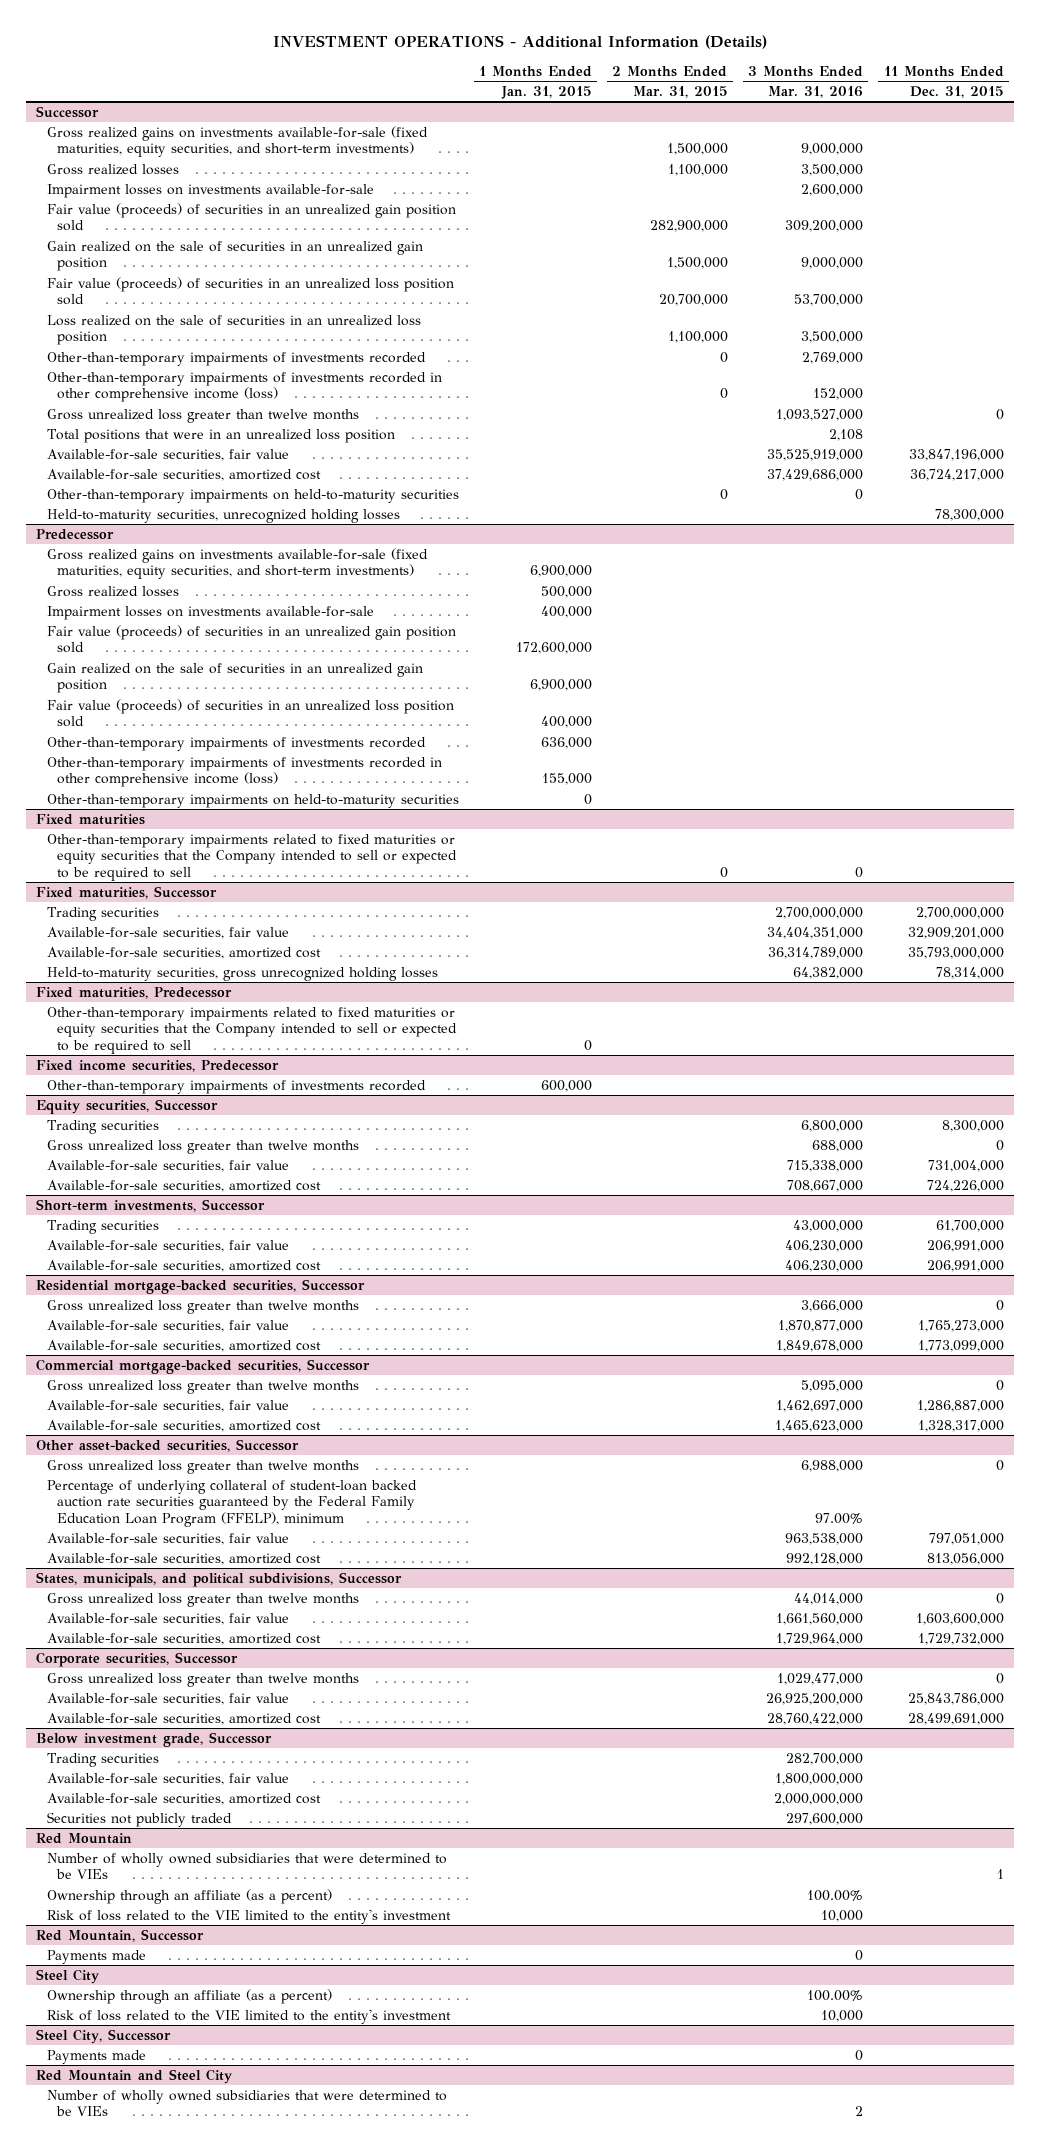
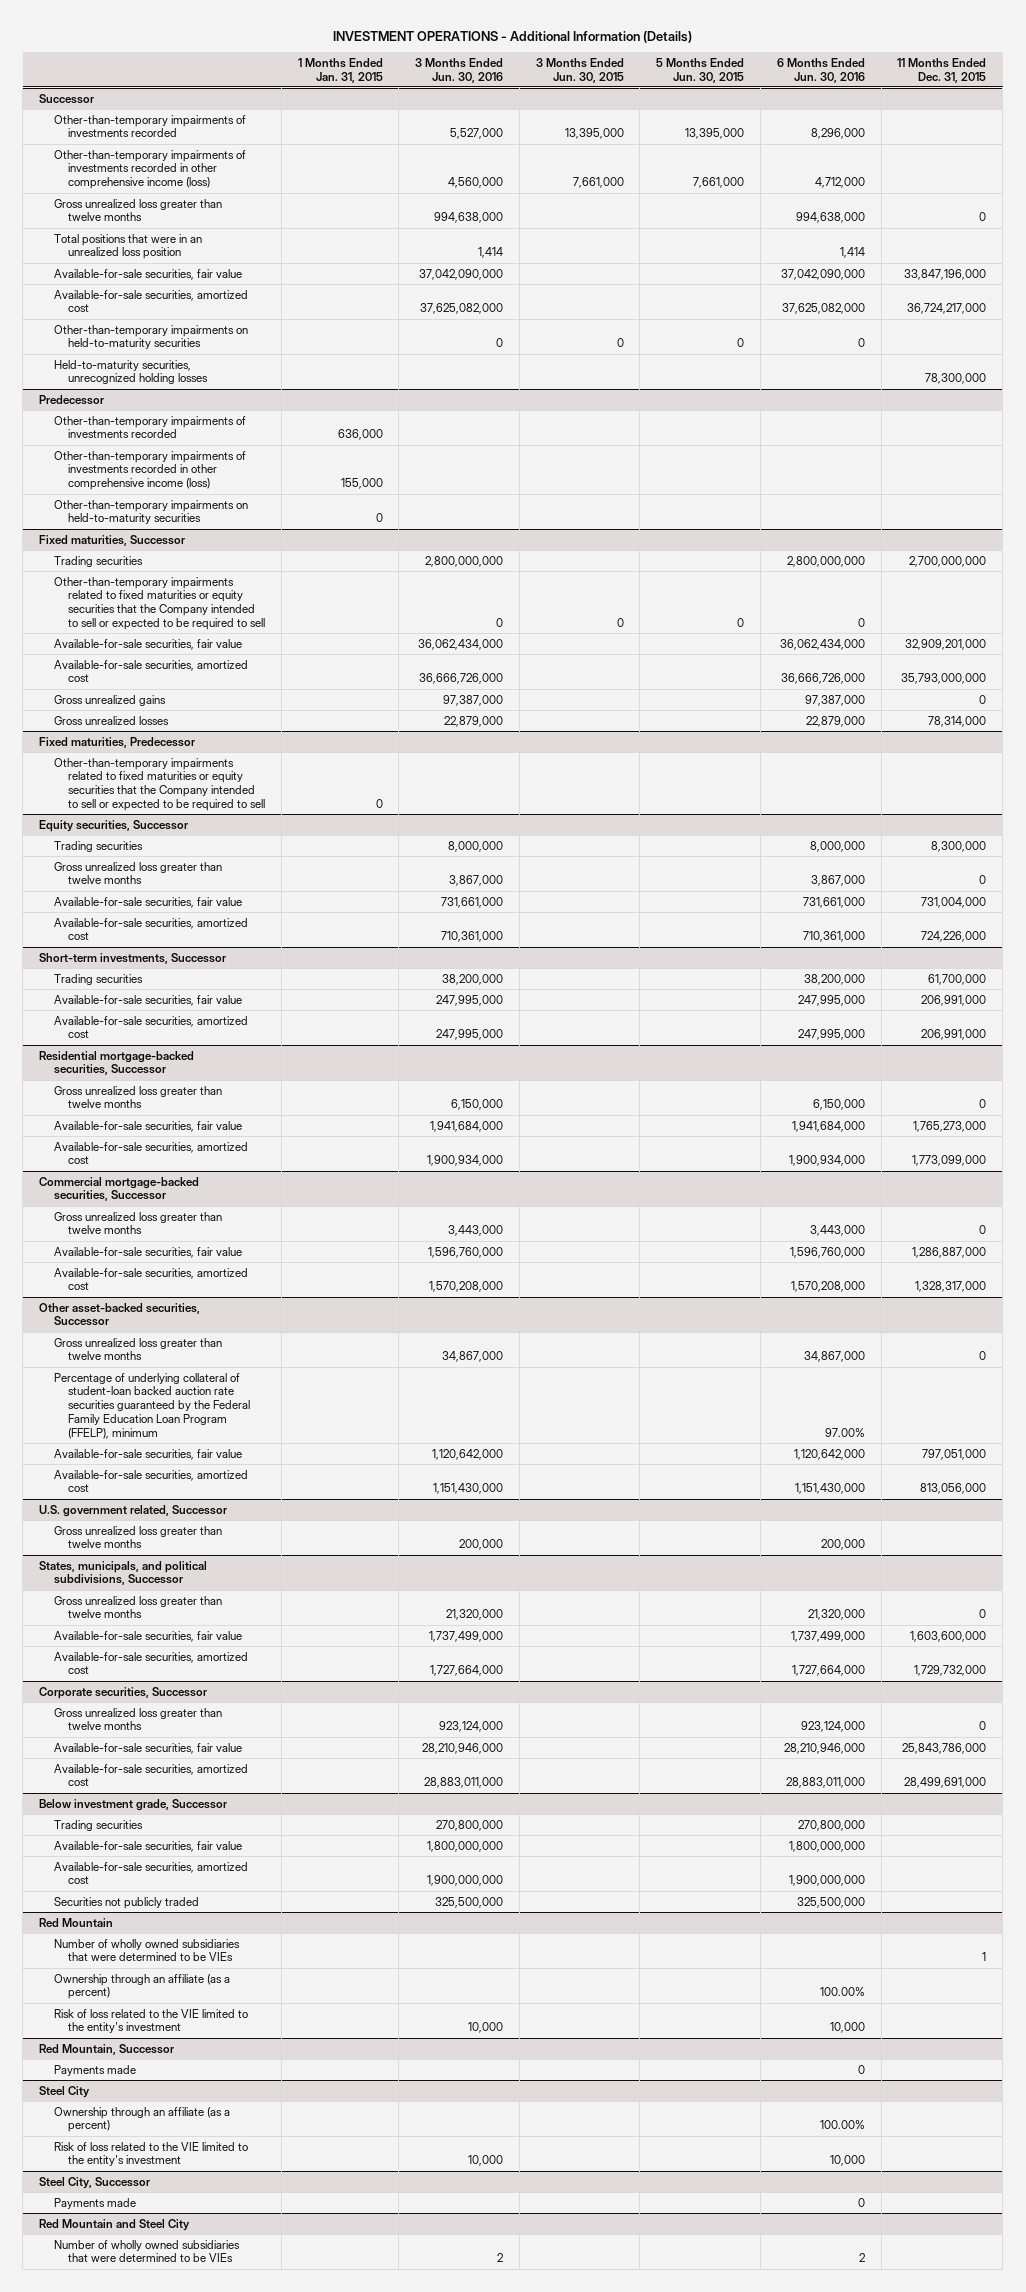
- | 1 Months Ended Jan. 31, 2015 | 2 Months Ended Mar. 31, 2015 | 3 Months Ended Mar. 31, 2016 | 11 Months Ended Dec. 31, 2015
+ | 1 Months Ended Jan. 31, 2015 | 3 Months Ended Jun. 30, 2016 | 3 Months Ended Jun. 30, 2015 | 5 Months Ended Jun. 30, 2015 | 6 Months Ended Jun. 30, 2016 | 11 Months Ended Dec. 31, 2015
@ Successor
- Gross realized gains on investments available-for-sale (fixed maturities, equity securities, and short-term investments) | | 1,500,000 | 9,000,000 |
- Gross realized losses | | 1,100,000 | 3,500,000 |
- Impairment losses on investments available-for-sale | | | 2,600,000 |
- Fair value (proceeds) of securities in an unrealized gain position sold | | 282,900,000 | 309,200,000 |
- Gain realized on the sale of securities in an unrealized gain position | | 1,500,000 | 9,000,000 |
- Fair value (proceeds) of securities in an unrealized loss position sold | | 20,700,000 | 53,700,000 |
- Loss realized on the sale of securities in an unrealized loss position | | 1,100,000 | 3,500,000 |
@ Predecessor
- Gross realized gains on investments available-for-sale (fixed maturities, equity securities, and short-term investments) | 6,900,000 | | |
- Gross realized losses | 500,000 | | |
- Impairment losses on investments available-for-sale | 400,000 | | |
- Fair value (proceeds) of securities in an unrealized gain position sold | 172,600,000 | | |
- Gain realized on the sale of securities in an unrealized gain position | 6,900,000 | | |
- Fair value (proceeds) of securities in an unrealized loss position sold | 400,000 | | |
- Fixed maturities
- Other-than-temporary impairments related to fixed maturities or equity securities that the Company intended to sell or expected to be required to sell | | 0 | 0 |
@ Fixed maturities, Successor
+ Other-than-temporary impairments related to fixed maturities or equity securities that the Company intended to sell or expected to be required to sell | | 0 | 0 | 0 | 0 |
- Held-to-maturity securities, gross unrecognized holding losses | | | 64,382,000 | 78,314,000
+ Gross unrealized gains | | 97,387,000 | | | 97,387,000 | 0
+ Gross unrealized losses | | 22,879,000 | | | 22,879,000 | 78,314,000
- Fixed income securities, Predecessor
- Other-than-temporary impairments of investments recorded | 600,000 | | |
+ U.S. government related, Successor
+ Gross unrealized loss greater than twelve months | | 200,000 | | | 200,000 |

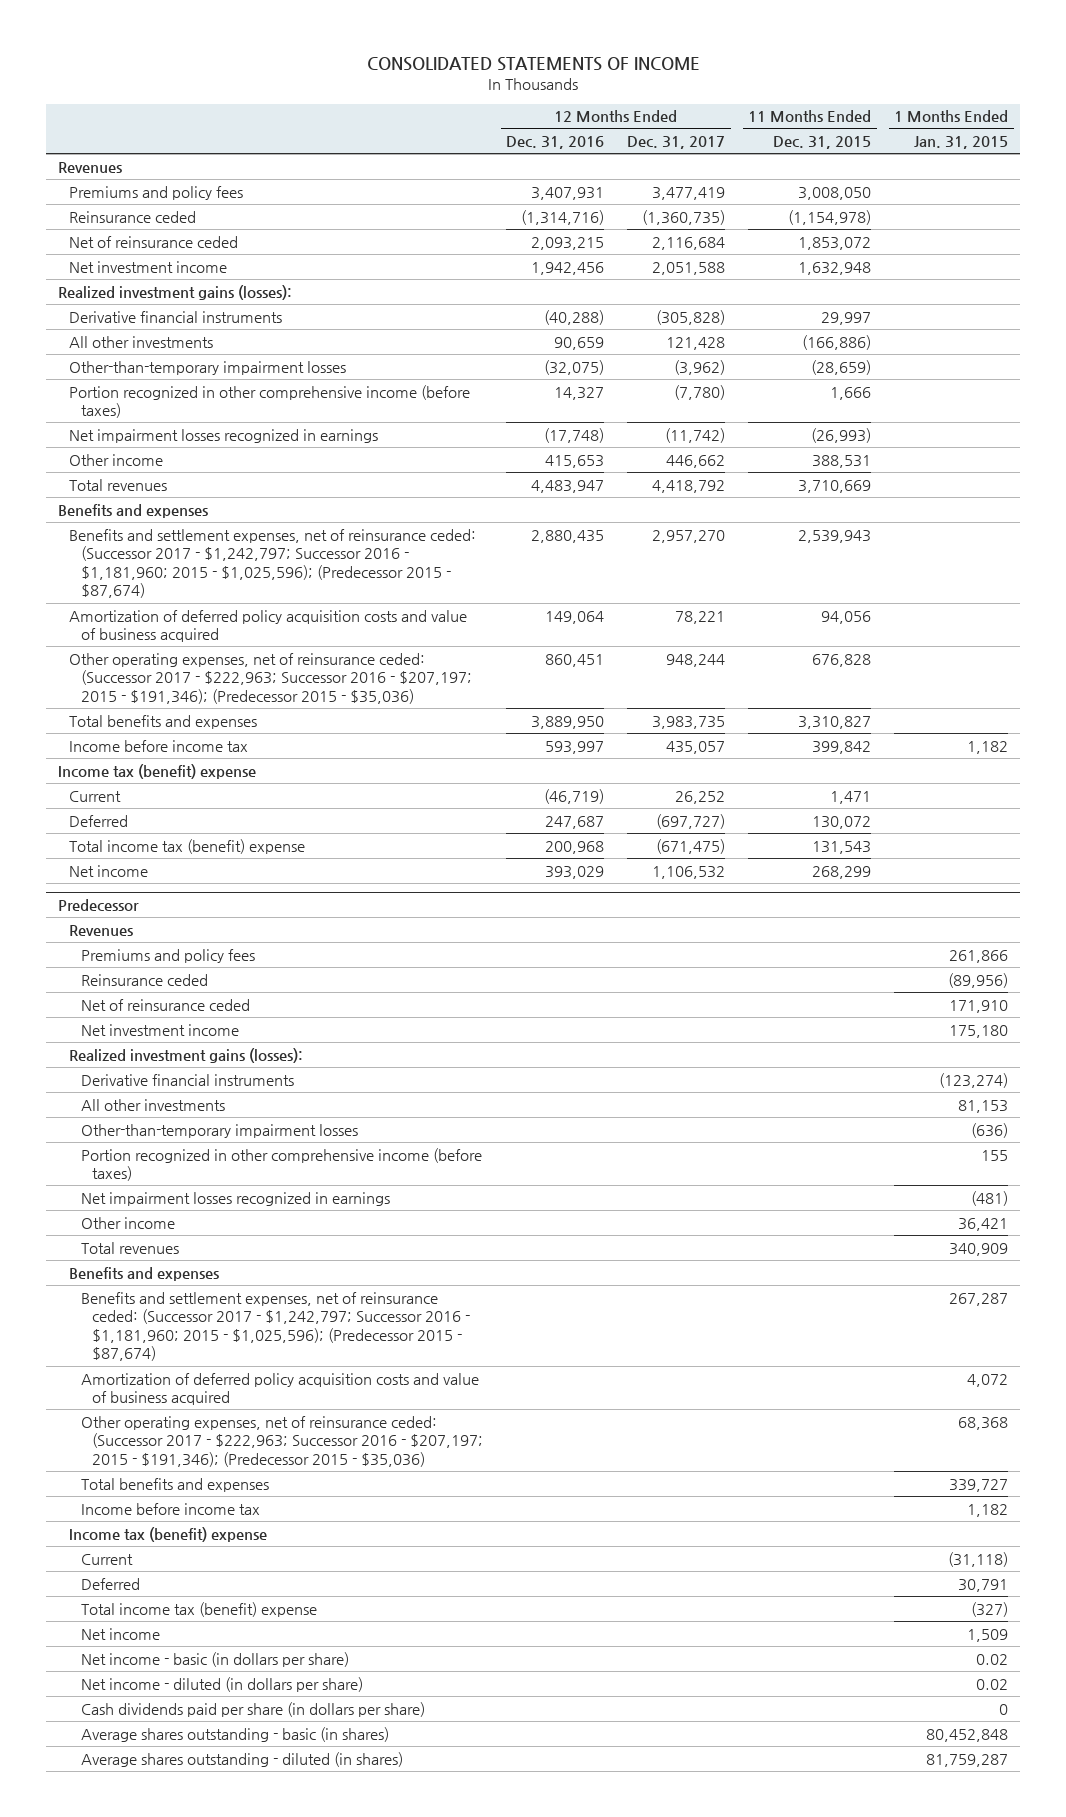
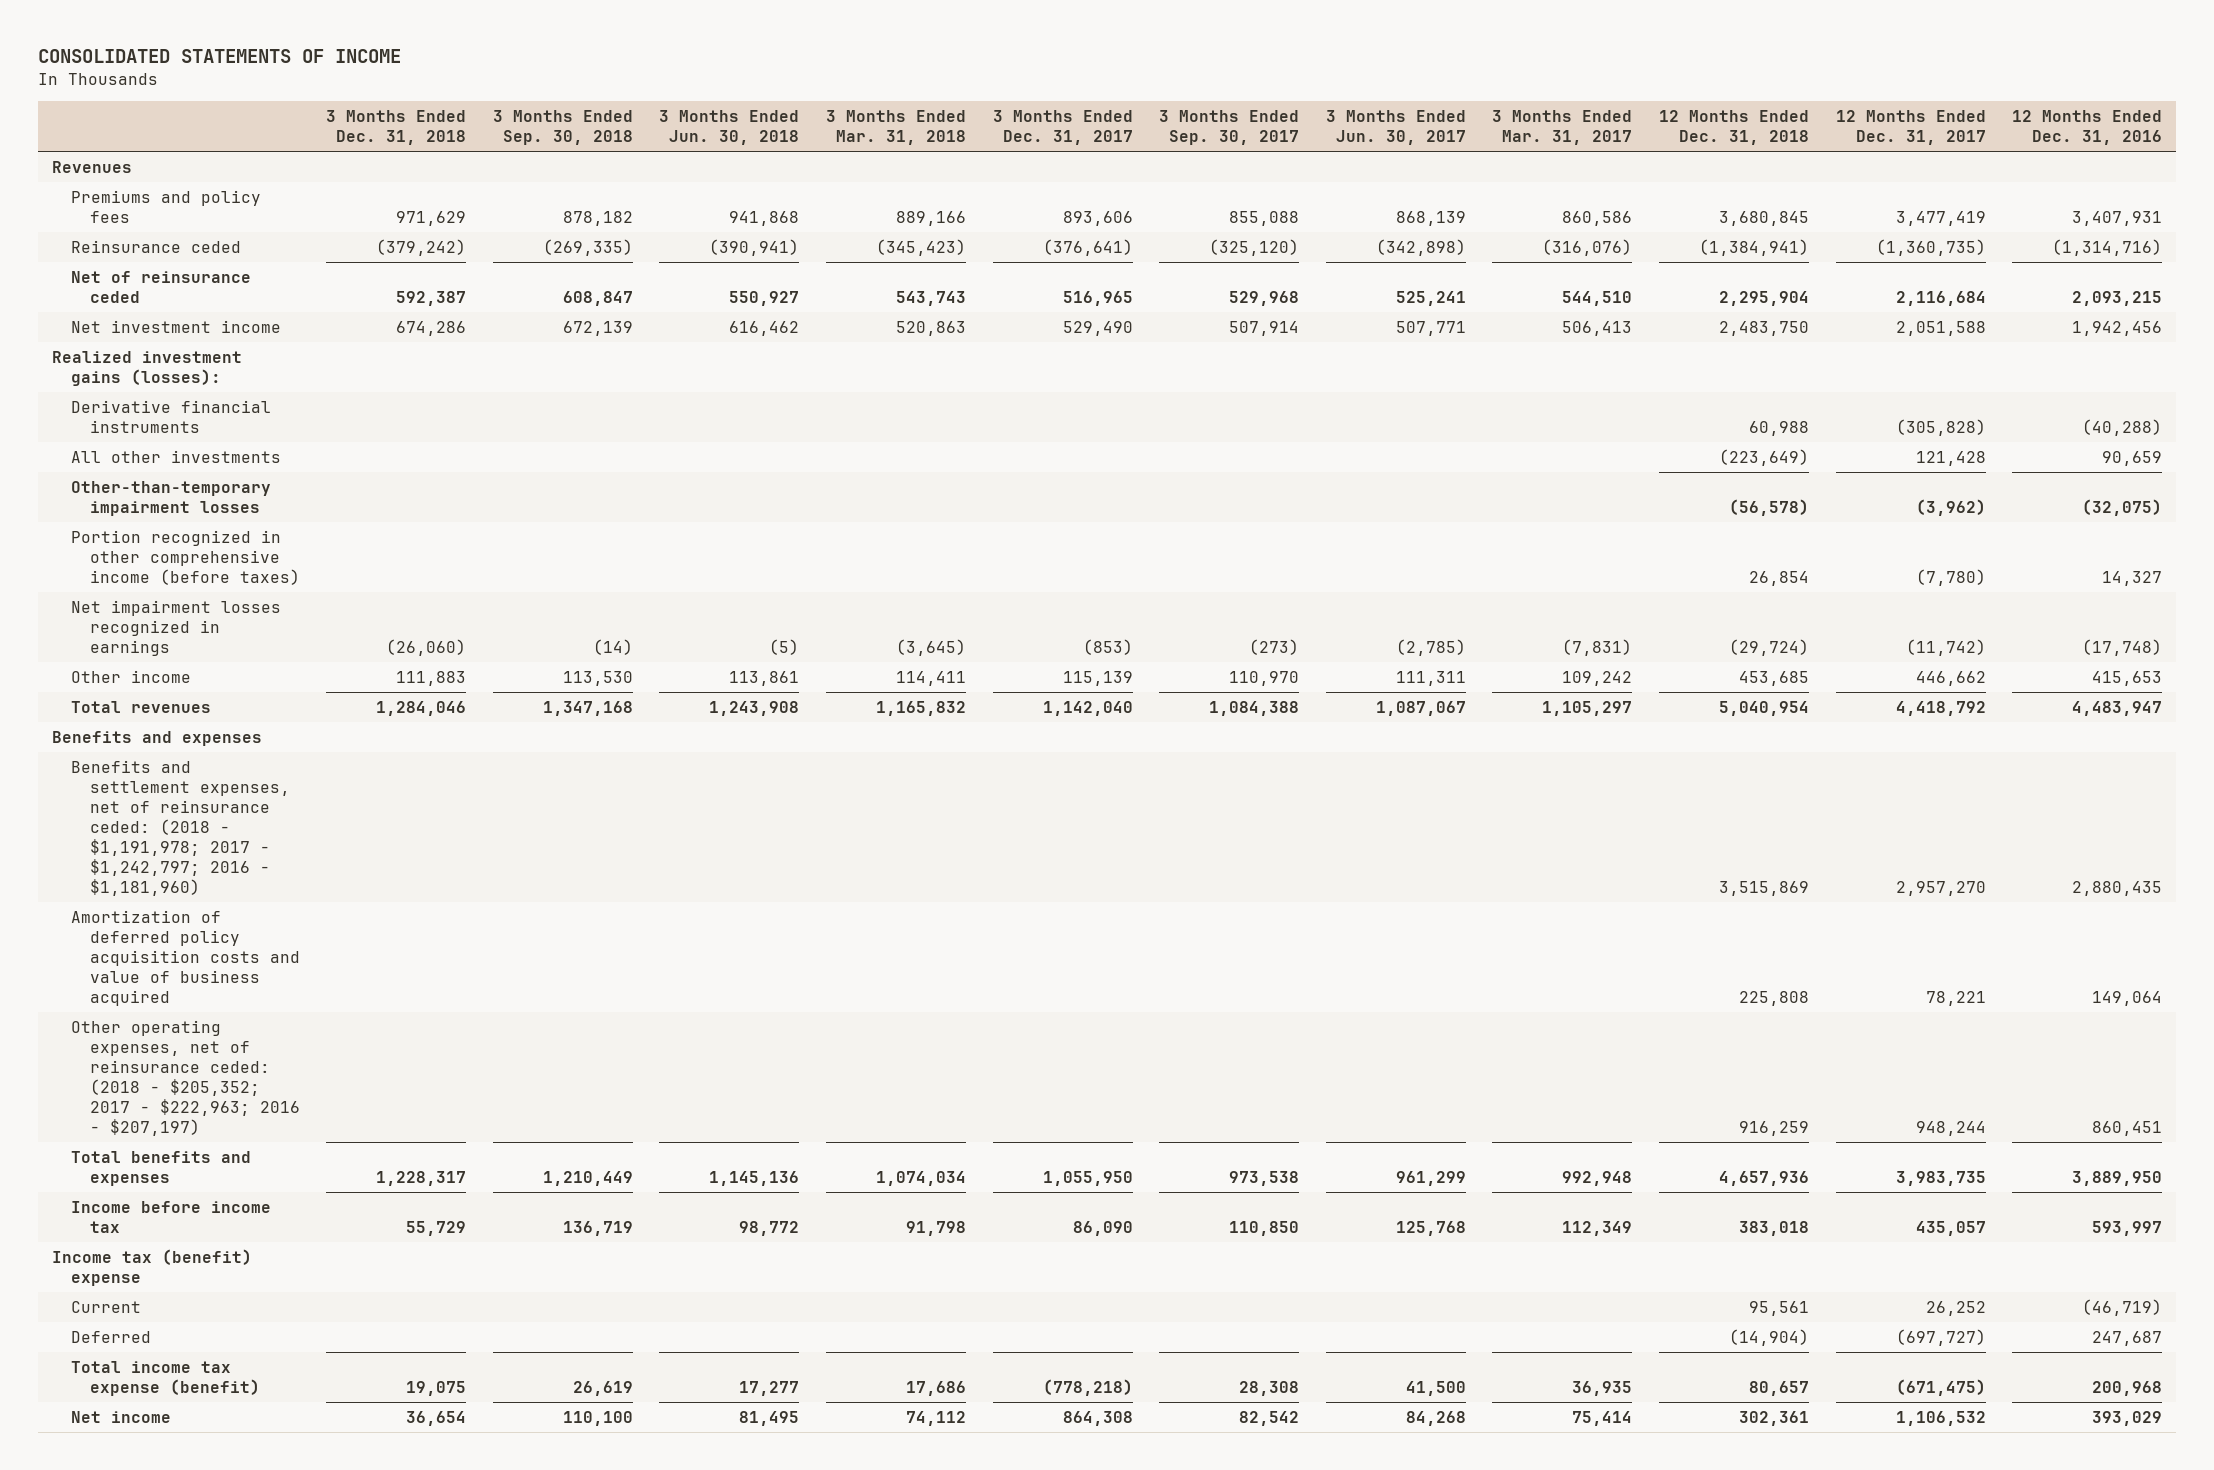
- | 12 Months Ended Dec. 31, 2016 | 12 Months Ended Dec. 31, 2017 | 11 Months Ended Dec. 31, 2015 | 1 Months Ended Jan. 31, 2015
+ | 3 Months Ended Dec. 31, 2018 | 3 Months Ended Sep. 30, 2018 | 3 Months Ended Jun. 30, 2018 | 3 Months Ended Mar. 31, 2018 | 3 Months Ended Dec. 31, 2017 | 3 Months Ended Sep. 30, 2017 | 3 Months Ended Jun. 30, 2017 | 3 Months Ended Mar. 31, 2017 | 12 Months Ended Dec. 31, 2018 | 12 Months Ended Dec. 31, 2017 | 12 Months Ended Dec. 31, 2016
- Benefits and settlement expenses, net of reinsurance ceded: (Successor 2017 - $1,242,797; Successor 2016 - $1,181,960; 2015 - $1,025,596); (Predecessor 2015 - $87,674) | 2,880,435 | 2,957,270 | 2,539,943 |
+ Benefits and settlement expenses, net of reinsurance ceded: (2018 - $1,191,978; 2017 - $1,242,797; 2016 - $1,181,960) | | | | | | | | | 3,515,869 | 2,957,270 | 2,880,435
- Other operating expenses, net of reinsurance ceded: (Successor 2017 - $222,963; Successor 2016 - $207,197; 2015 - $191,346); (Predecessor 2015 - $35,036) | 860,451 | 948,244 | 676,828 |
+ Other operating expenses, net of reinsurance ceded: (2018 - $205,352; 2017 - $222,963; 2016 - $207,197) | | | | | | | | | 916,259 | 948,244 | 860,451
- Total income tax (benefit) expense | 200,968 | (671,475) | 131,543 |
+ Total income tax expense (benefit) | 19,075 | 26,619 | 17,277 | 17,686 | (778,218) | 28,308 | 41,500 | 36,935 | 80,657 | (671,475) | 200,968
- Predecessor
- Revenues
- Premiums and policy fees | | | | 261,866
- Reinsurance ceded | | | | (89,956)
- Net of reinsurance ceded | | | | 171,910
- Net investment income | | | | 175,180
- Realized investment gains (losses):
- Derivative financial instruments | | | | (123,274)
- All other investments | | | | 81,153
- Other-than-temporary impairment losses | | | | (636)
- Portion recognized in other comprehensive income (before taxes) | | | | 155
- Net impairment losses recognized in earnings | | | | (481)
- Other income | | | | 36,421
- Total revenues | | | | 340,909
- Benefits and expenses
- Benefits and settlement expenses, net of reinsurance ceded: (Successor 2017 - $1,242,797; Successor 2016 - $1,181,960; 2015 - $1,025,596); (Predecessor 2015 - $87,674) | | | | 267,287
- Amortization of deferred policy acquisition costs and value of business acquired | | | | 4,072
- Other operating expenses, net of reinsurance ceded: (Successor 2017 - $222,963; Successor 2016 - $207,197; 2015 - $191,346); (Predecessor 2015 - $35,036) | | | | 68,368
- Total benefits and expenses | | | | 339,727
- Income before income tax | | | | 1,182
- Income tax (benefit) expense
- Current | | | | (31,118)
- Deferred | | | | 30,791
- Total income tax (benefit) expense | | | | (327)
- Net income | | | | 1,509
- Net income - basic (in dollars per share) | | | | 0.02
- Net income - diluted (in dollars per share) | | | | 0.02
- Cash dividends paid per share (in dollars per share) | | | | 0
- Average shares outstanding - basic (in shares) | | | | 80,452,848
- Average shares outstanding - diluted (in shares) | | | | 81,759,287

